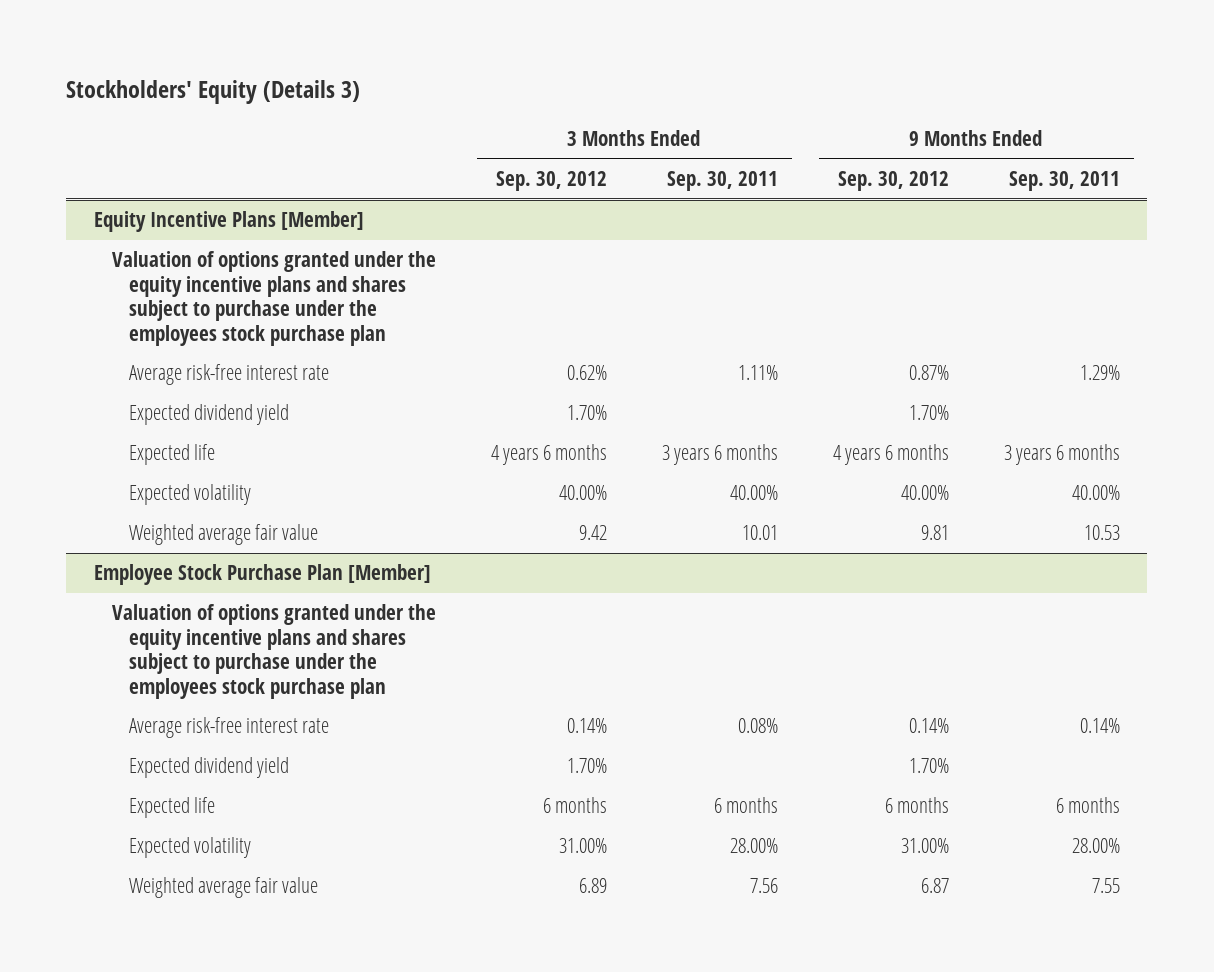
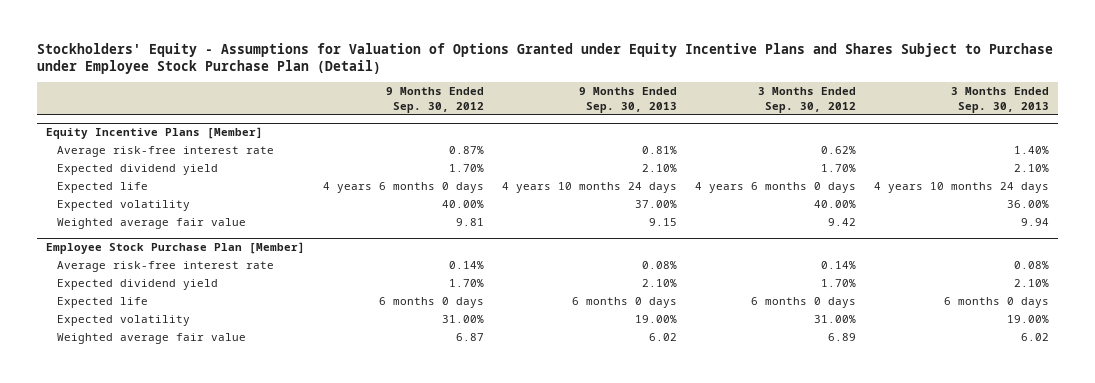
- Stockholders' Equity (Details 3)
+ Stockholders' Equity - Assumptions for Valuation of Options Granted under Equity Incentive Plans and Shares Subject to Purchase under Employee Stock Purchase Plan (Detail)
- | 3 Months Ended Sep. 30, 2012 | 3 Months Ended Sep. 30, 2011 | 9 Months Ended Sep. 30, 2012 | 9 Months Ended Sep. 30, 2011
+ | 9 Months Ended Sep. 30, 2012 | 9 Months Ended Sep. 30, 2013 | 3 Months Ended Sep. 30, 2012 | 3 Months Ended Sep. 30, 2013
@ Equity Incentive Plans [Member]
- Valuation of options granted under the equity incentive plans and shares subject to purchase under the employees stock purchase plan
- Expected life | 4 years 6 months | 3 years 6 months | 4 years 6 months | 3 years 6 months
+ Expected life | 4 years 6 months 0 days | 4 years 10 months 24 days | 4 years 6 months 0 days | 4 years 10 months 24 days
@ Employee Stock Purchase Plan [Member]
- Valuation of options granted under the equity incentive plans and shares subject to purchase under the employees stock purchase plan
- Expected life | 6 months | 6 months | 6 months | 6 months
+ Expected life | 6 months 0 days | 6 months 0 days | 6 months 0 days | 6 months 0 days

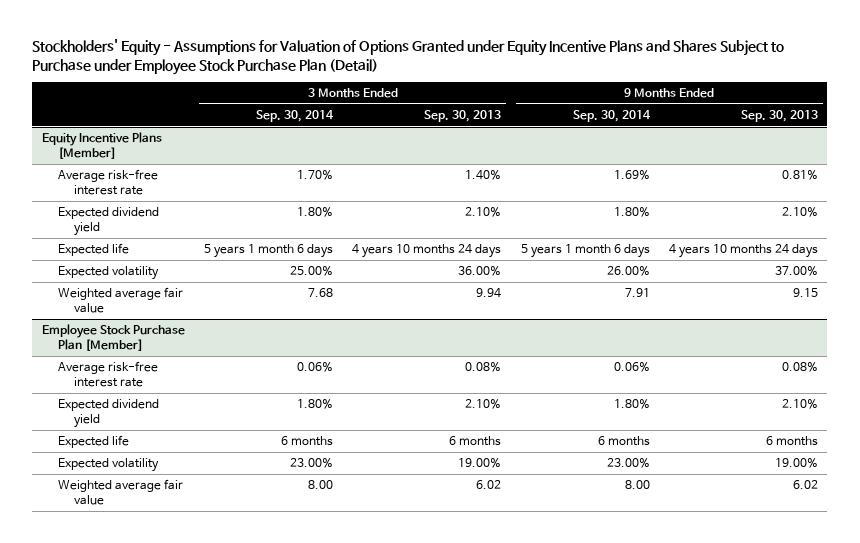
- | 9 Months Ended Sep. 30, 2012 | 9 Months Ended Sep. 30, 2013 | 3 Months Ended Sep. 30, 2012 | 3 Months Ended Sep. 30, 2013
+ | 3 Months Ended Sep. 30, 2014 | 3 Months Ended Sep. 30, 2013 | 9 Months Ended Sep. 30, 2014 | 9 Months Ended Sep. 30, 2013
@ Employee Stock Purchase Plan [Member]
- Expected life | 6 months 0 days | 6 months 0 days | 6 months 0 days | 6 months 0 days
+ Expected life | 6 months | 6 months | 6 months | 6 months

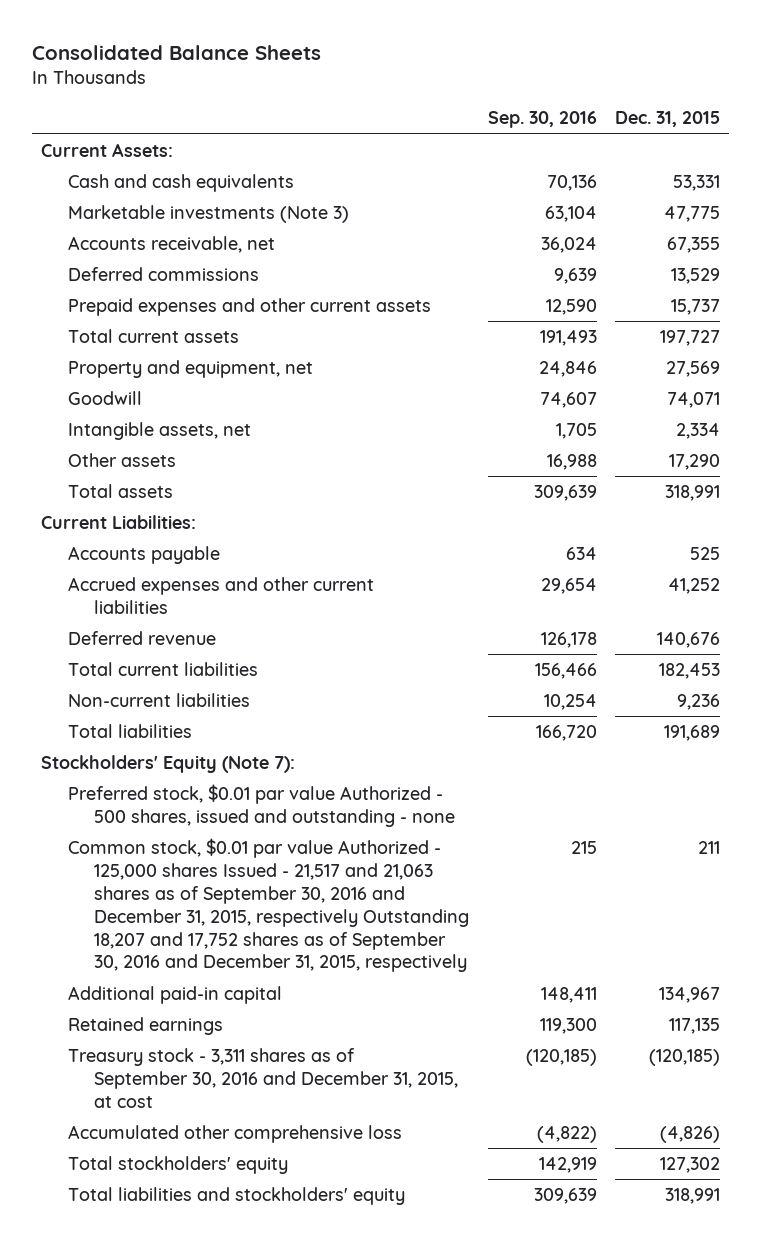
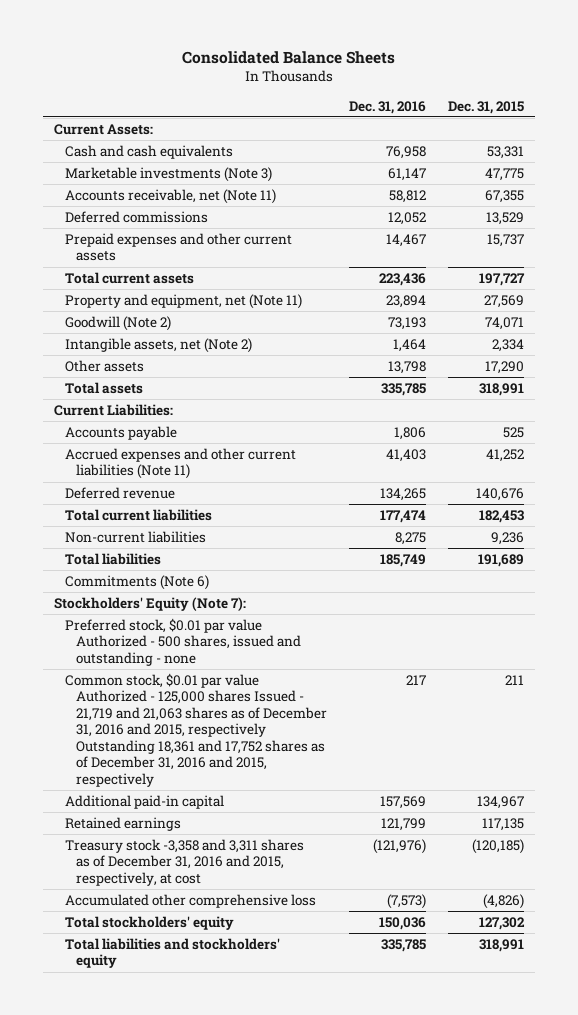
- | Sep. 30, 2016 | Dec. 31, 2015
+ | Dec. 31, 2016 | Dec. 31, 2015
- Accounts receivable, net | 36,024 | 67,355
+ Accounts receivable, net (Note 11) | 58,812 | 67,355
- Property and equipment, net | 24,846 | 27,569
- Goodwill | 74,607 | 74,071
- Intangible assets, net | 1,705 | 2,334
+ Property and equipment, net (Note 11) | 23,894 | 27,569
+ Goodwill (Note 2) | 73,193 | 74,071
+ Intangible assets, net (Note 2) | 1,464 | 2,334
- Accrued expenses and other current liabilities | 29,654 | 41,252
+ Accrued expenses and other current liabilities (Note 11) | 41,403 | 41,252
+ Commitments (Note 6)
- Common stock, $0.01 par value Authorized - 125,000 shares Issued - 21,517 and 21,063 shares as of September 30, 2016 and December 31, 2015, respectively Outstanding 18,207 and 17,752 shares as of September 30, 2016 and December 31, 2015, respectively | 215 | 211
+ Common stock, $0.01 par value Authorized - 125,000 shares Issued - 21,719 and 21,063 shares as of December 31, 2016 and 2015, respectively Outstanding 18,361 and 17,752 shares as of December 31, 2016 and 2015, respectively | 217 | 211
- Treasury stock - 3,311 shares as of September 30, 2016 and December 31, 2015, at cost | (120,185) | (120,185)
+ Treasury stock -3,358 and 3,311 shares as of December 31, 2016 and 2015, respectively, at cost | (121,976) | (120,185)

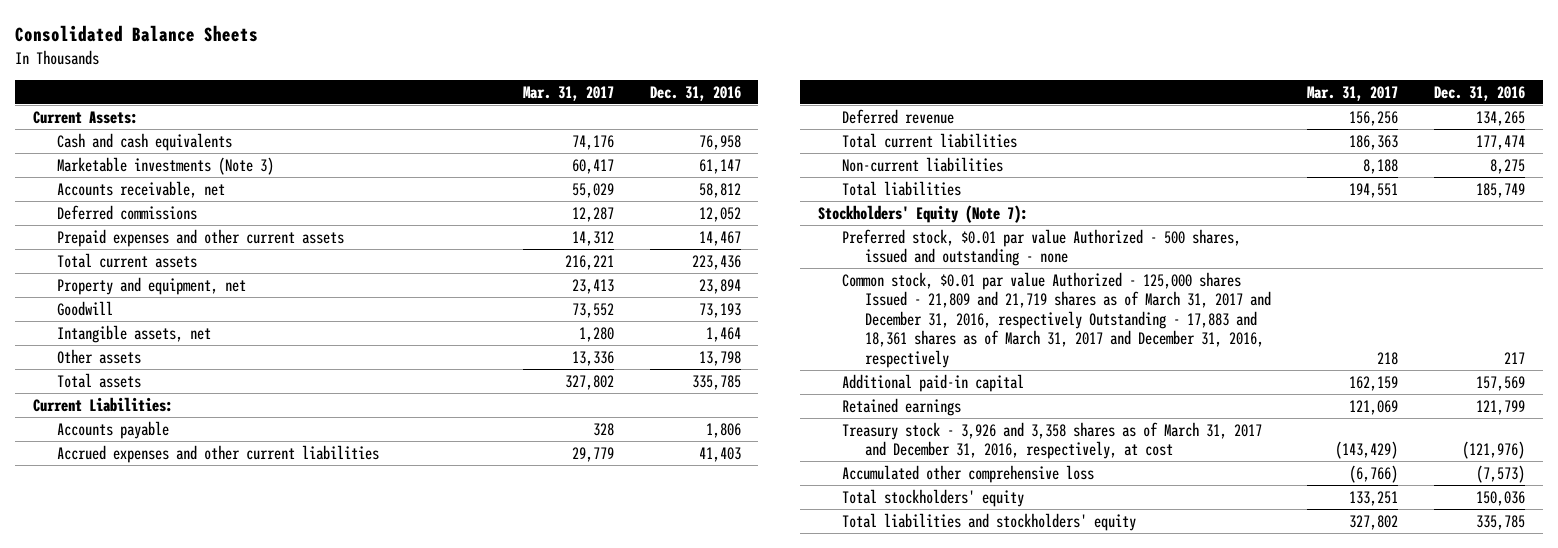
- | Dec. 31, 2016 | Dec. 31, 2015
+ | Mar. 31, 2017 | Dec. 31, 2016
- Accounts receivable, net (Note 11) | 58,812 | 67,355
+ Accounts receivable, net | 55,029 | 58,812
- Property and equipment, net (Note 11) | 23,894 | 27,569
- Goodwill (Note 2) | 73,193 | 74,071
- Intangible assets, net (Note 2) | 1,464 | 2,334
+ Property and equipment, net | 23,413 | 23,894
+ Goodwill | 73,552 | 73,193
+ Intangible assets, net | 1,280 | 1,464
- Accrued expenses and other current liabilities (Note 11) | 41,403 | 41,252
+ Accrued expenses and other current liabilities | 29,779 | 41,403
- Commitments (Note 6)
- Common stock, $0.01 par value Authorized - 125,000 shares Issued - 21,719 and 21,063 shares as of December 31, 2016 and 2015, respectively Outstanding 18,361 and 17,752 shares as of December 31, 2016 and 2015, respectively | 217 | 211
+ Common stock, $0.01 par value Authorized - 125,000 shares Issued - 21,809 and 21,719 shares as of March 31, 2017 and December 31, 2016, respectively Outstanding - 17,883 and 18,361 shares as of March 31, 2017 and December 31, 2016, respectively | 218 | 217
- Treasury stock -3,358 and 3,311 shares as of December 31, 2016 and 2015, respectively, at cost | (121,976) | (120,185)
+ Treasury stock - 3,926 and 3,358 shares as of March 31, 2017 and December 31, 2016, respectively, at cost | (143,429) | (121,976)

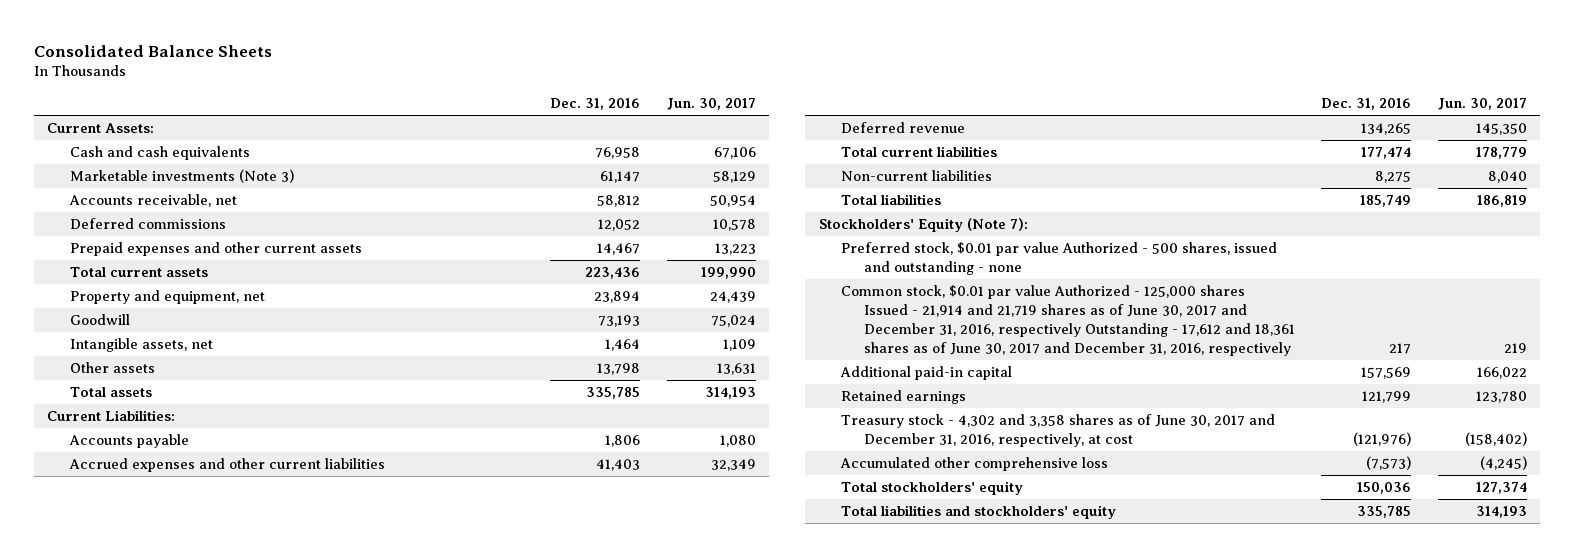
- | Mar. 31, 2017 | Dec. 31, 2016
+ | Dec. 31, 2016 | Jun. 30, 2017
- Common stock, $0.01 par value Authorized - 125,000 shares Issued - 21,809 and 21,719 shares as of March 31, 2017 and December 31, 2016, respectively Outstanding - 17,883 and 18,361 shares as of March 31, 2017 and December 31, 2016, respectively | 218 | 217
+ Common stock, $0.01 par value Authorized - 125,000 shares Issued - 21,914 and 21,719 shares as of June 30, 2017 and December 31, 2016, respectively Outstanding - 17,612 and 18,361 shares as of June 30, 2017 and December 31, 2016, respectively | 217 | 219
- Treasury stock - 3,926 and 3,358 shares as of March 31, 2017 and December 31, 2016, respectively, at cost | (143,429) | (121,976)
+ Treasury stock - 4,302 and 3,358 shares as of June 30, 2017 and December 31, 2016, respectively, at cost | (121,976) | (158,402)

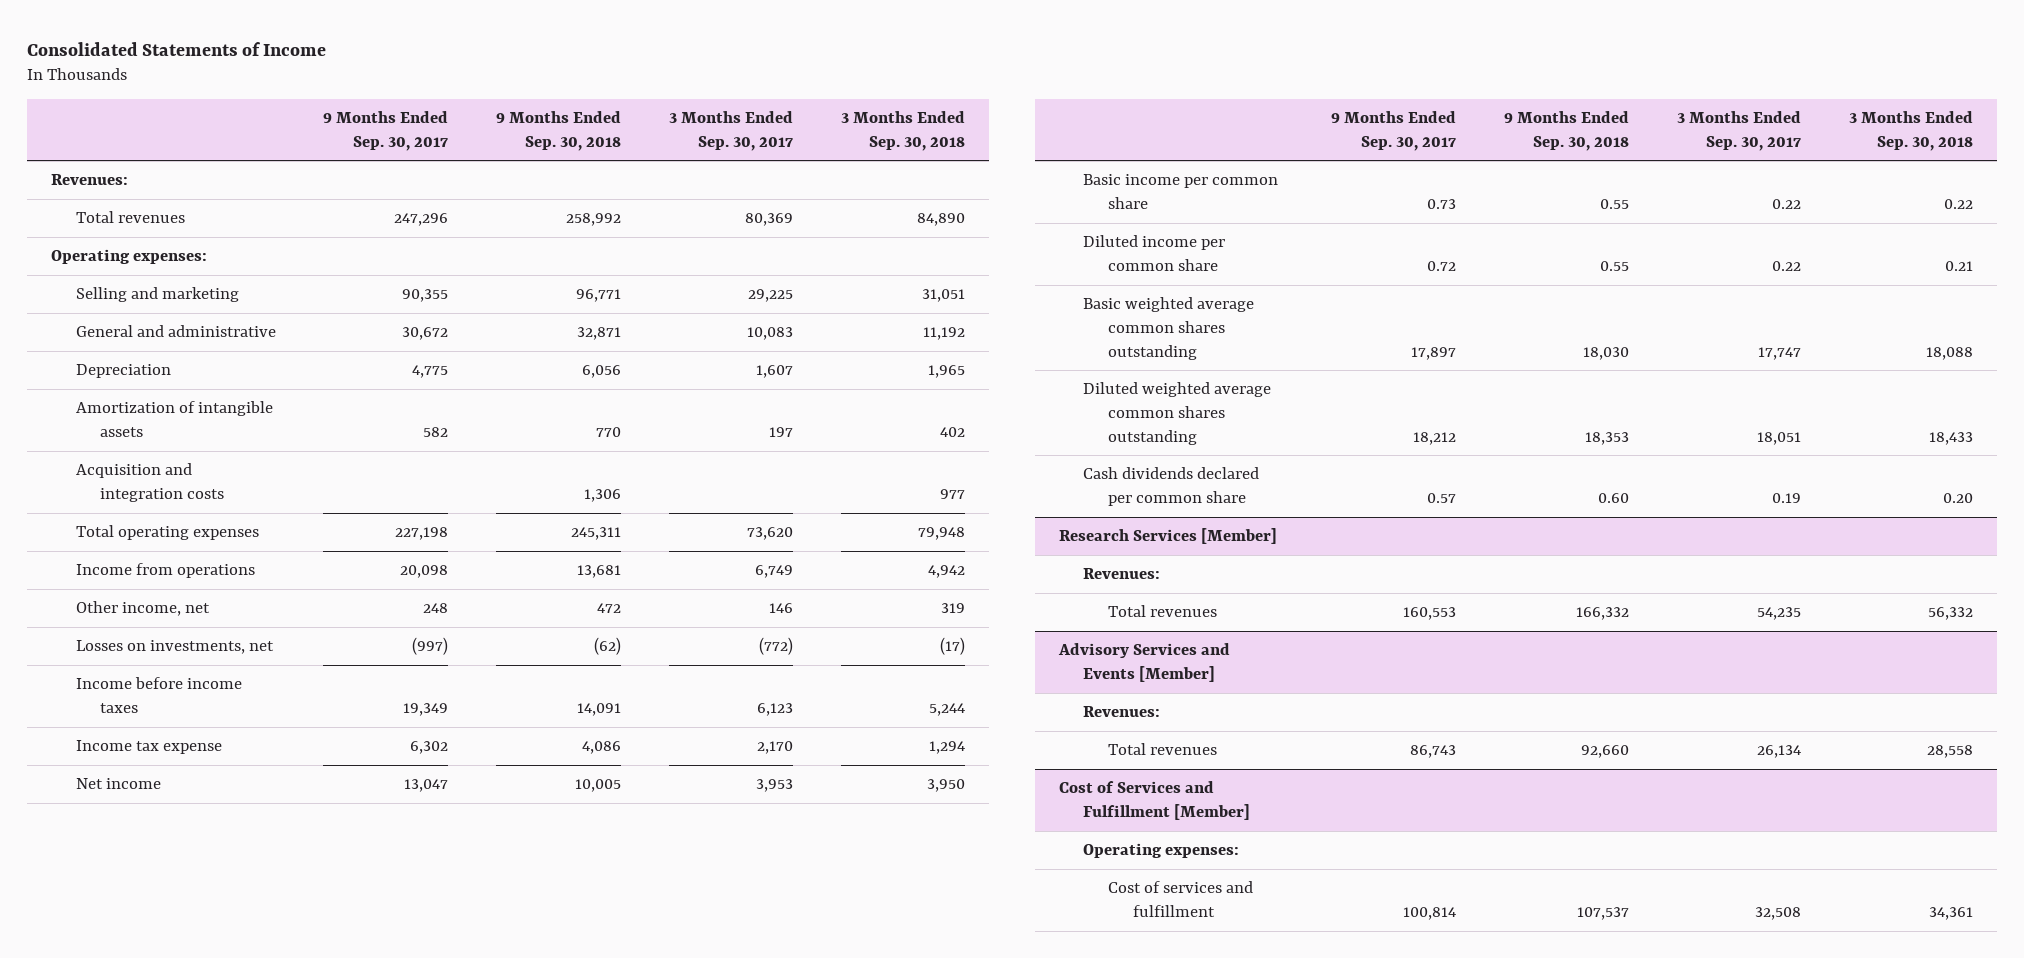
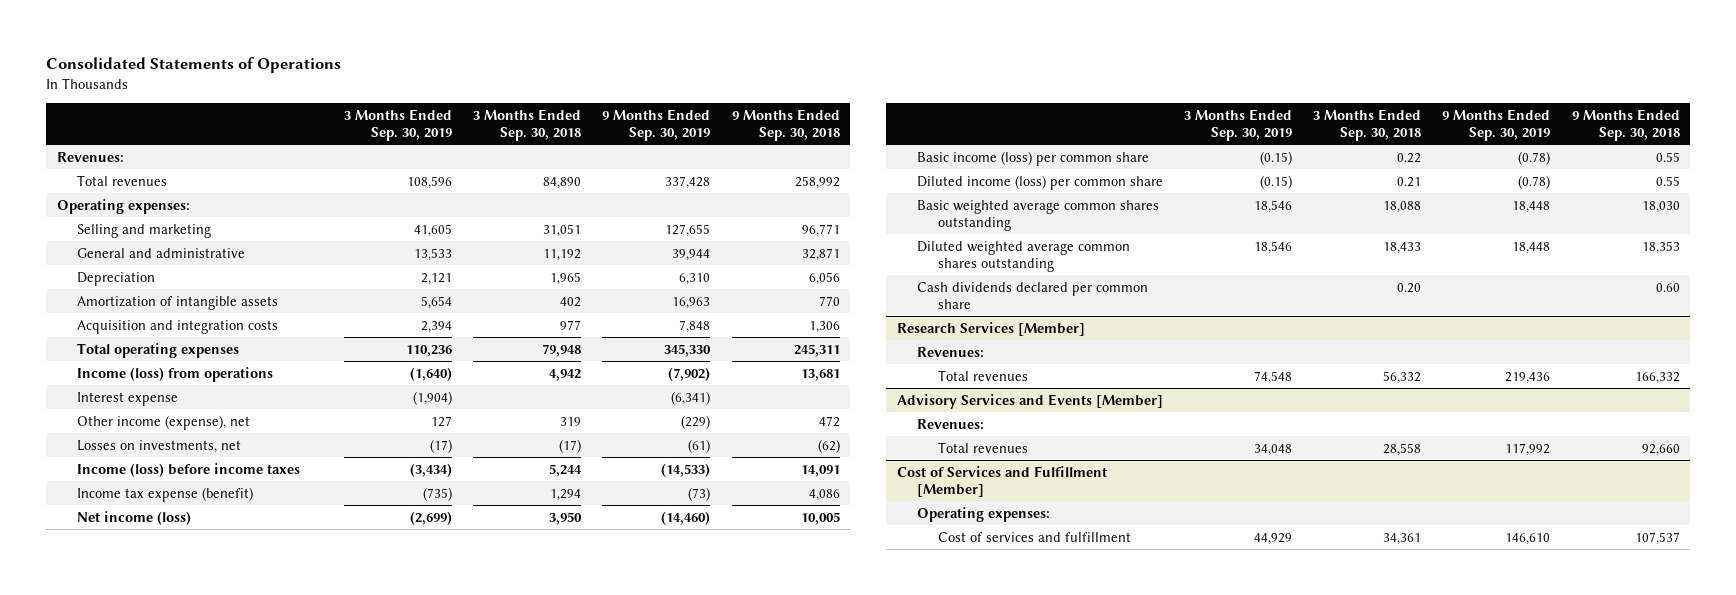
- Consolidated Statements of Income
+ Consolidated Statements of Operations
- | 9 Months Ended Sep. 30, 2017 | 9 Months Ended Sep. 30, 2018 | 3 Months Ended Sep. 30, 2017 | 3 Months Ended Sep. 30, 2018
+ | 3 Months Ended Sep. 30, 2019 | 3 Months Ended Sep. 30, 2018 | 9 Months Ended Sep. 30, 2019 | 9 Months Ended Sep. 30, 2018
- Income from operations | 20,098 | 13,681 | 6,749 | 4,942
- Other income, net | 248 | 472 | 146 | 319
+ Income (loss) from operations | (1,640) | 4,942 | (7,902) | 13,681
+ Interest expense | (1,904) | | (6,341) |
+ Other income (expense), net | 127 | 319 | (229) | 472
- Income before income taxes | 19,349 | 14,091 | 6,123 | 5,244
- Income tax expense | 6,302 | 4,086 | 2,170 | 1,294
- Net income | 13,047 | 10,005 | 3,953 | 3,950
- Basic income per common share | 0.73 | 0.55 | 0.22 | 0.22
- Diluted income per common share | 0.72 | 0.55 | 0.22 | 0.21
+ Income (loss) before income taxes | (3,434) | 5,244 | (14,533) | 14,091
+ Income tax expense (benefit) | (735) | 1,294 | (73) | 4,086
+ Net income (loss) | (2,699) | 3,950 | (14,460) | 10,005
+ Basic income (loss) per common share | (0.15) | 0.22 | (0.78) | 0.55
+ Diluted income (loss) per common share | (0.15) | 0.21 | (0.78) | 0.55

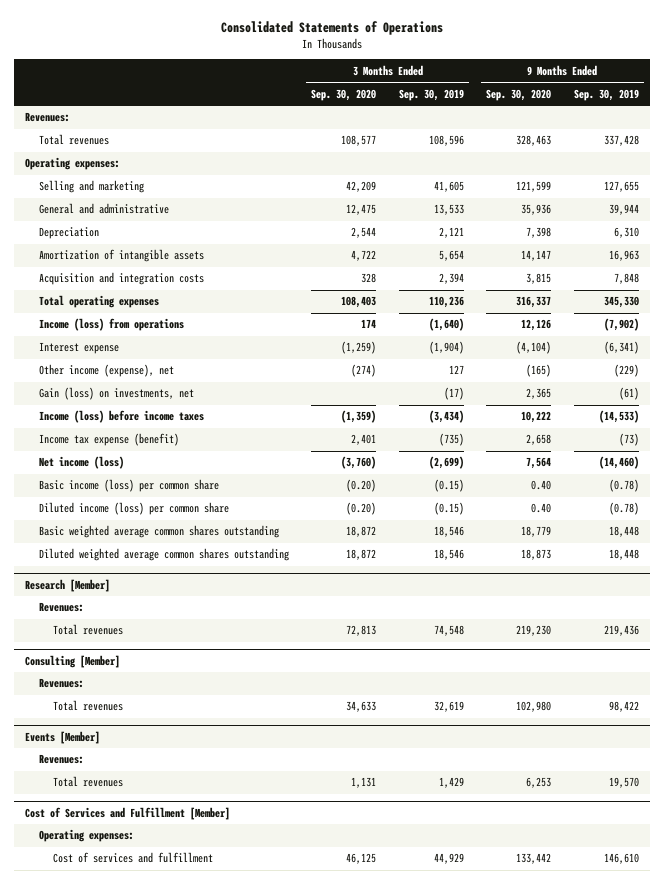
- | 3 Months Ended Sep. 30, 2019 | 3 Months Ended Sep. 30, 2018 | 9 Months Ended Sep. 30, 2019 | 9 Months Ended Sep. 30, 2018
+ | 3 Months Ended Sep. 30, 2020 | 3 Months Ended Sep. 30, 2019 | 9 Months Ended Sep. 30, 2020 | 9 Months Ended Sep. 30, 2019
- Losses on investments, net | (17) | (17) | (61) | (62)
+ Gain (loss) on investments, net | | (17) | 2,365 | (61)
- Cash dividends declared per common share | | 0.20 | | 0.60
- Research Services [Member]
+ Research [Member]
- Advisory Services and Events [Member]
+ Consulting [Member]
- Total revenues | 34,048 | 28,558 | 117,992 | 92,660
+ Total revenues | 34,633 | 32,619 | 102,980 | 98,422
+ Events [Member]
+ Revenues:
+ Total revenues | 1,131 | 1,429 | 6,253 | 19,570

